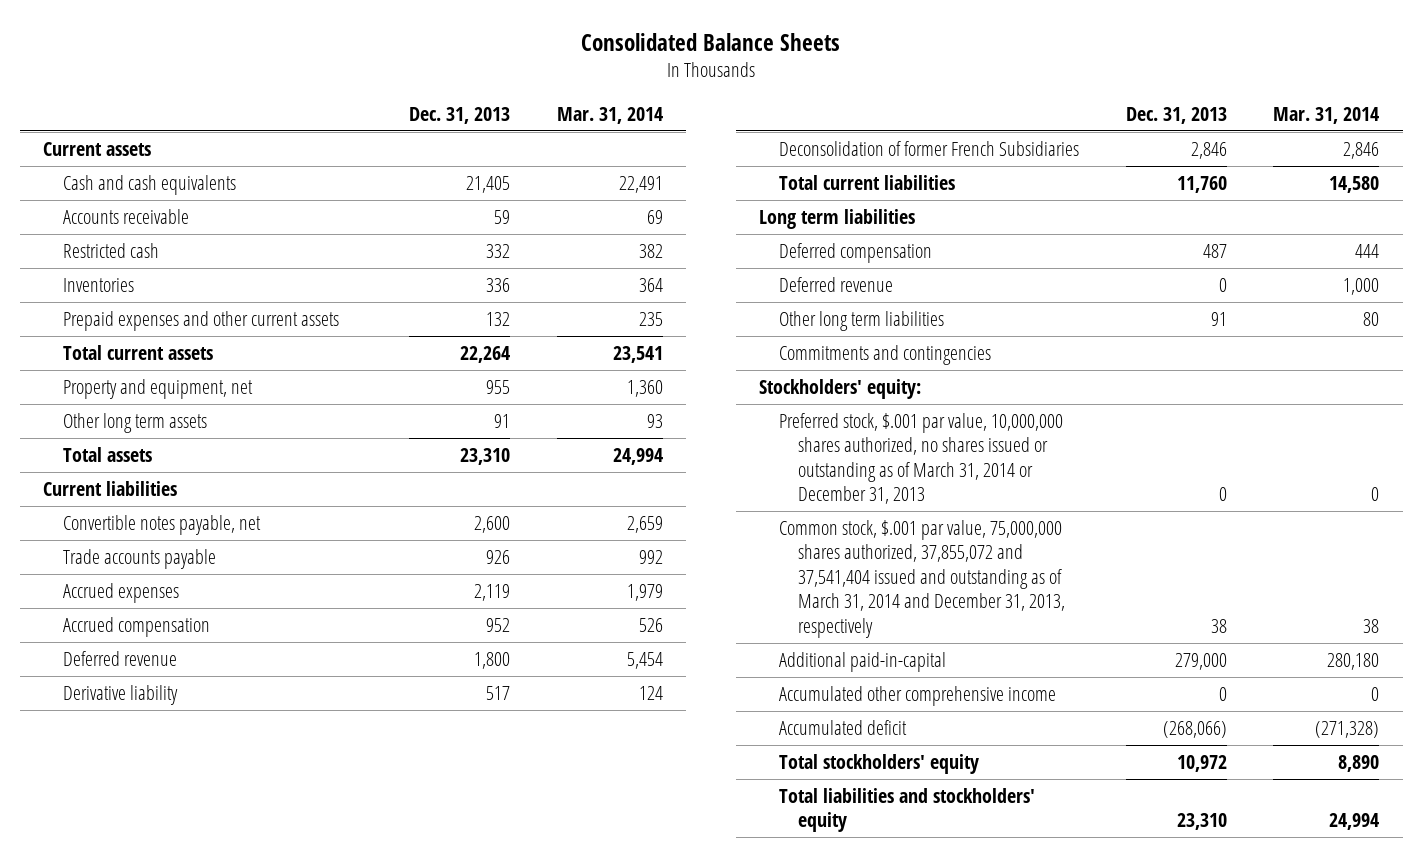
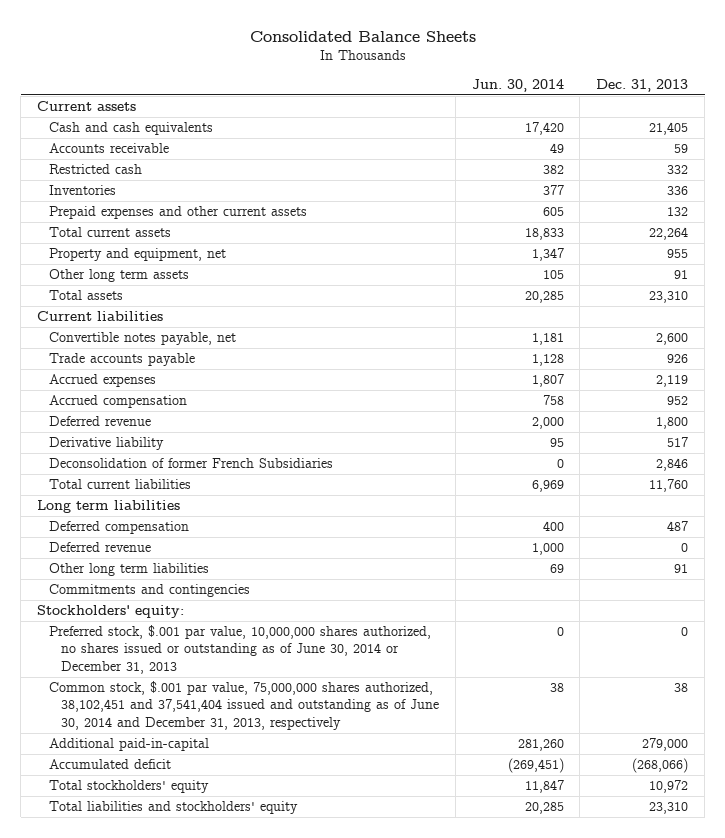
- | Dec. 31, 2013 | Mar. 31, 2014
+ | Jun. 30, 2014 | Dec. 31, 2013
- Preferred stock, $.001 par value, 10,000,000 shares authorized, no shares issued or outstanding as of March 31, 2014 or December 31, 2013 | 0 | 0
- Common stock, $.001 par value, 75,000,000 shares authorized, 37,855,072 and 37,541,404 issued and outstanding as of March 31, 2014 and December 31, 2013, respectively | 38 | 38
+ Preferred stock, $.001 par value, 10,000,000 shares authorized, no shares issued or outstanding as of June 30, 2014 or December 31, 2013 | 0 | 0
+ Common stock, $.001 par value, 75,000,000 shares authorized, 38,102,451 and 37,541,404 issued and outstanding as of June 30, 2014 and December 31, 2013, respectively | 38 | 38
- Accumulated other comprehensive income | 0 | 0

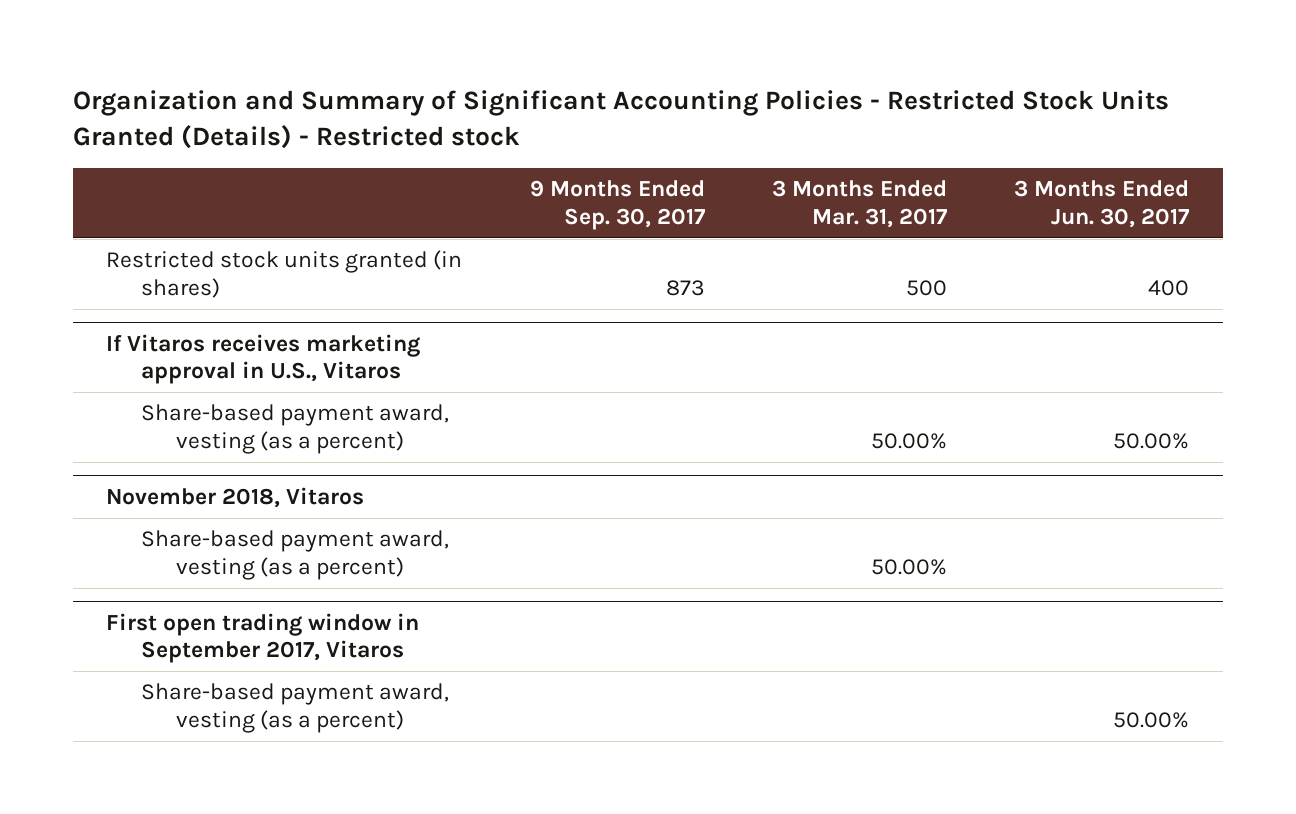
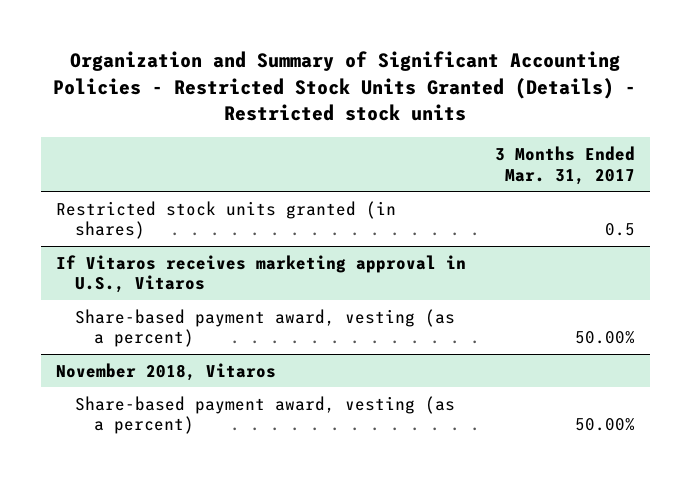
- Organization and Summary of Significant Accounting Policies - Restricted Stock Units Granted (Details) - Restricted stock
+ Organization and Summary of Significant Accounting Policies - Restricted Stock Units Granted (Details) - Restricted stock units
- | 9 Months Ended Sep. 30, 2017 | 3 Months Ended Mar. 31, 2017 | 3 Months Ended Jun. 30, 2017
+ | 3 Months Ended Mar. 31, 2017
- Restricted stock units granted (in shares) | 873 | 500 | 400
+ Restricted stock units granted (in shares) | 0.5
- First open trading window in September 2017, Vitaros
- Share-based payment award, vesting (as a percent) | | | 50.00%

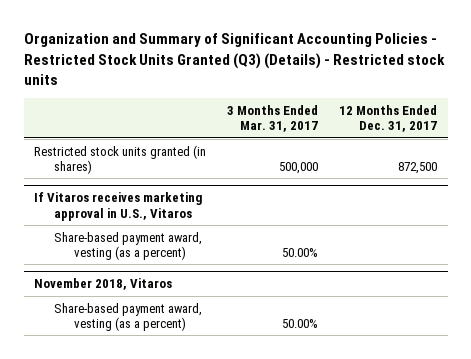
- Organization and Summary of Significant Accounting Policies - Restricted Stock Units Granted (Details) - Restricted stock units
+ Organization and Summary of Significant Accounting Policies - Restricted Stock Units Granted (Q3) (Details) - Restricted stock units
- | 3 Months Ended Mar. 31, 2017
+ | 3 Months Ended Mar. 31, 2017 | 12 Months Ended Dec. 31, 2017
- Restricted stock units granted (in shares) | 0.5
+ Restricted stock units granted (in shares) | 500,000 | 872,500

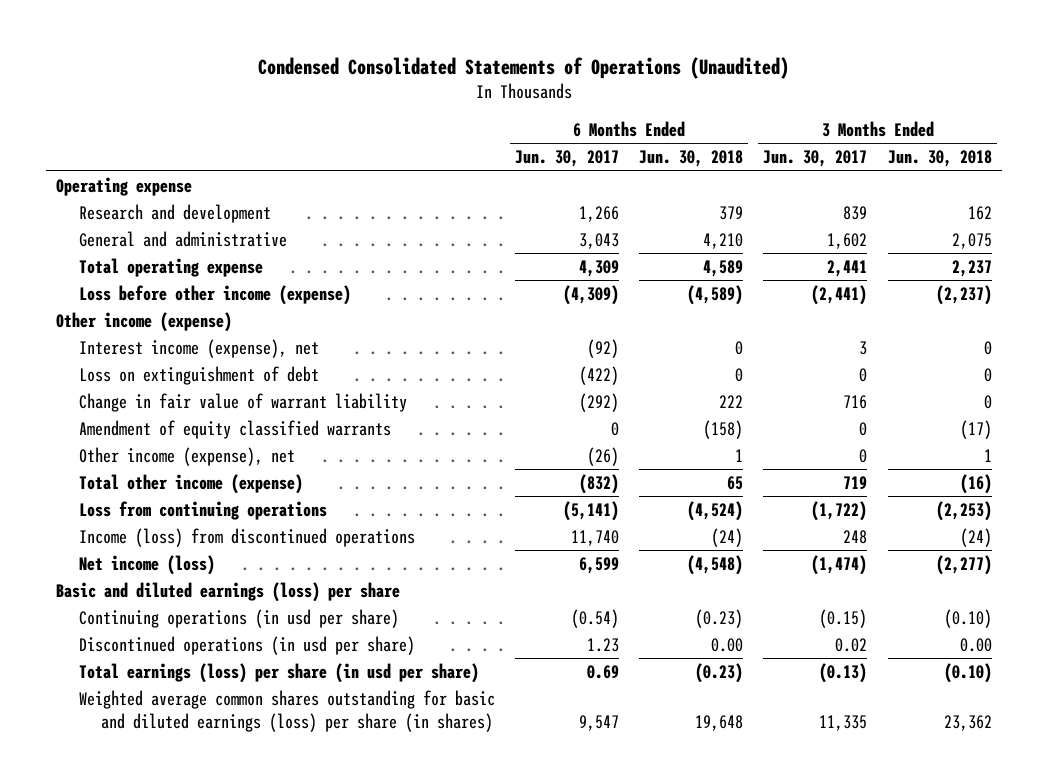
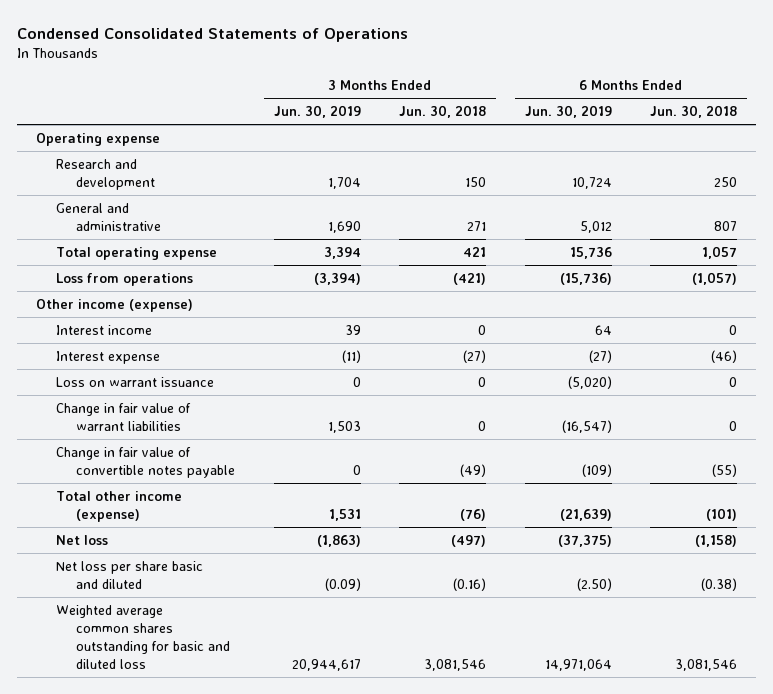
- Condensed Consolidated Statements of Operations (Unaudited)
+ Condensed Consolidated Statements of Operations
- | 6 Months Ended Jun. 30, 2017 | 6 Months Ended Jun. 30, 2018 | 3 Months Ended Jun. 30, 2017 | 3 Months Ended Jun. 30, 2018
+ | 3 Months Ended Jun. 30, 2019 | 3 Months Ended Jun. 30, 2018 | 6 Months Ended Jun. 30, 2019 | 6 Months Ended Jun. 30, 2018
- Research and development | 1,266 | 379 | 839 | 162
- General and administrative | 3,043 | 4,210 | 1,602 | 2,075
- Total operating expense | 4,309 | 4,589 | 2,441 | 2,237
- Loss before other income (expense) | (4,309) | (4,589) | (2,441) | (2,237)
+ Research and development | 1,704 | 150 | 10,724 | 250
+ General and administrative | 1,690 | 271 | 5,012 | 807
+ Total operating expense | 3,394 | 421 | 15,736 | 1,057
+ Loss from operations | (3,394) | (421) | (15,736) | (1,057)
- Interest income (expense), net | (92) | 0 | 3 | 0
- Loss on extinguishment of debt | (422) | 0 | 0 | 0
- Change in fair value of warrant liability | (292) | 222 | 716 | 0
- Amendment of equity classified warrants | 0 | (158) | 0 | (17)
- Other income (expense), net | (26) | 1 | 0 | 1
- Total other income (expense) | (832) | 65 | 719 | (16)
- Loss from continuing operations | (5,141) | (4,524) | (1,722) | (2,253)
- Income (loss) from discontinued operations | 11,740 | (24) | 248 | (24)
- Net income (loss) | 6,599 | (4,548) | (1,474) | (2,277)
- Basic and diluted earnings (loss) per share
- Continuing operations (in usd per share) | (0.54) | (0.23) | (0.15) | (0.10)
- Discontinued operations (in usd per share) | 1.23 | 0.00 | 0.02 | 0.00
- Total earnings (loss) per share (in usd per share) | 0.69 | (0.23) | (0.13) | (0.10)
- Weighted average common shares outstanding for basic and diluted earnings (loss) per share (in shares) | 9,547 | 19,648 | 11,335 | 23,362
+ Interest income | 39 | 0 | 64 | 0
+ Interest expense | (11) | (27) | (27) | (46)
+ Loss on warrant issuance | 0 | 0 | (5,020) | 0
+ Change in fair value of warrant liabilities | 1,503 | 0 | (16,547) | 0
+ Change in fair value of convertible notes payable | 0 | (49) | (109) | (55)
+ Total other income (expense) | 1,531 | (76) | (21,639) | (101)
+ Net loss | (1,863) | (497) | (37,375) | (1,158)
+ Net loss per share basic and diluted | (0.09) | (0.16) | (2.50) | (0.38)
+ Weighted average common shares outstanding for basic and diluted loss | 20,944,617 | 3,081,546 | 14,971,064 | 3,081,546

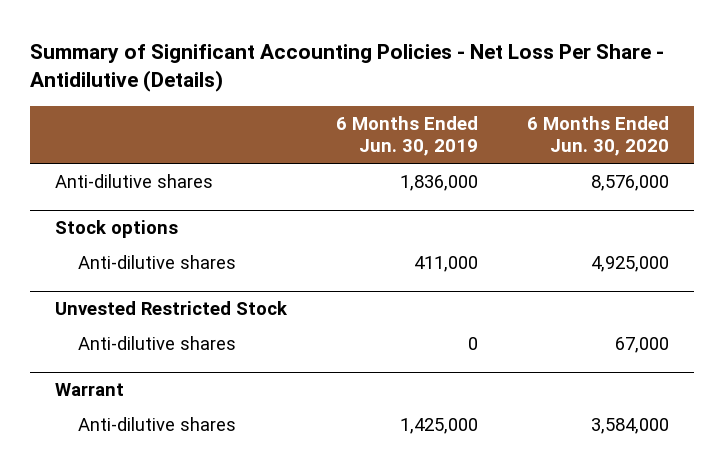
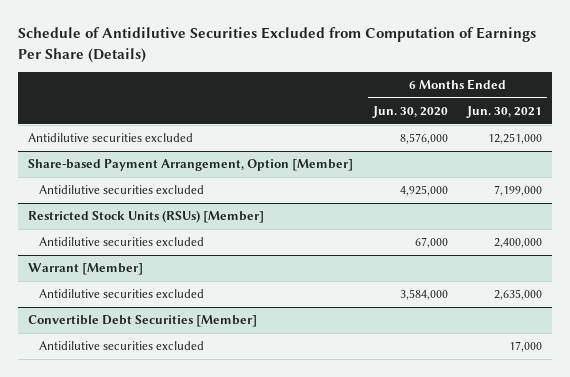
- Summary of Significant Accounting Policies - Net Loss Per Share - Antidilutive (Details)
+ Schedule of Antidilutive Securities Excluded from Computation of Earnings Per Share (Details)
- | 6 Months Ended Jun. 30, 2019 | 6 Months Ended Jun. 30, 2020
+ | 6 Months Ended Jun. 30, 2020 | 6 Months Ended Jun. 30, 2021
- Anti-dilutive shares | 1,836,000 | 8,576,000
- Stock options
- Anti-dilutive shares | 411,000 | 4,925,000
- Unvested Restricted Stock
- Anti-dilutive shares | 0 | 67,000
- Warrant
- Anti-dilutive shares | 1,425,000 | 3,584,000
+ Antidilutive securities excluded | 8,576,000 | 12,251,000
+ Share-based Payment Arrangement, Option [Member]
+ Antidilutive securities excluded | 4,925,000 | 7,199,000
+ Restricted Stock Units (RSUs) [Member]
+ Antidilutive securities excluded | 67,000 | 2,400,000
+ Warrant [Member]
+ Antidilutive securities excluded | 3,584,000 | 2,635,000
+ Convertible Debt Securities [Member]
+ Antidilutive securities excluded | | 17,000

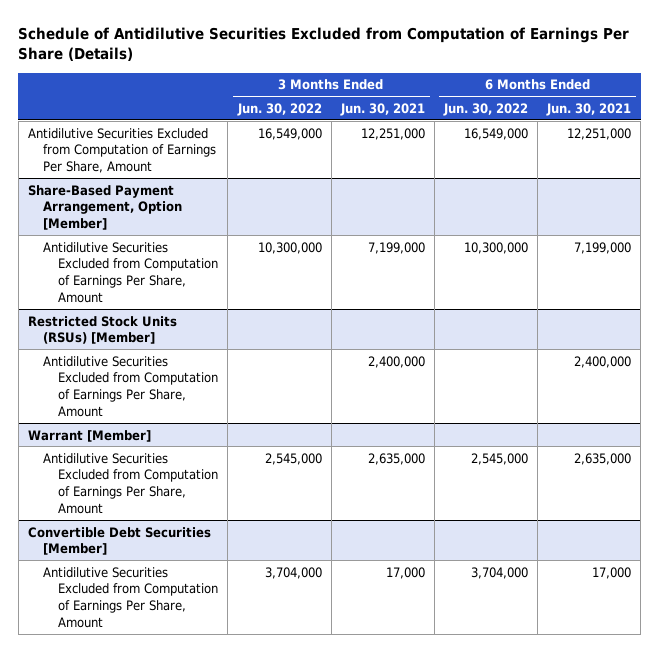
- | 6 Months Ended Jun. 30, 2020 | 6 Months Ended Jun. 30, 2021
+ | 3 Months Ended Jun. 30, 2022 | 3 Months Ended Jun. 30, 2021 | 6 Months Ended Jun. 30, 2022 | 6 Months Ended Jun. 30, 2021
- Antidilutive securities excluded | 8,576,000 | 12,251,000
- Share-based Payment Arrangement, Option [Member]
- Antidilutive securities excluded | 4,925,000 | 7,199,000
+ Antidilutive Securities Excluded from Computation of Earnings Per Share, Amount | 16,549,000 | 12,251,000 | 16,549,000 | 12,251,000
+ Share-Based Payment Arrangement, Option [Member]
+ Antidilutive Securities Excluded from Computation of Earnings Per Share, Amount | 10,300,000 | 7,199,000 | 10,300,000 | 7,199,000
@ Restricted Stock Units (RSUs) [Member]
- Antidilutive securities excluded | 67,000 | 2,400,000
+ Antidilutive Securities Excluded from Computation of Earnings Per Share, Amount | | 2,400,000 | | 2,400,000
@ Warrant [Member]
- Antidilutive securities excluded | 3,584,000 | 2,635,000
+ Antidilutive Securities Excluded from Computation of Earnings Per Share, Amount | 2,545,000 | 2,635,000 | 2,545,000 | 2,635,000
@ Convertible Debt Securities [Member]
- Antidilutive securities excluded | | 17,000
+ Antidilutive Securities Excluded from Computation of Earnings Per Share, Amount | 3,704,000 | 17,000 | 3,704,000 | 17,000

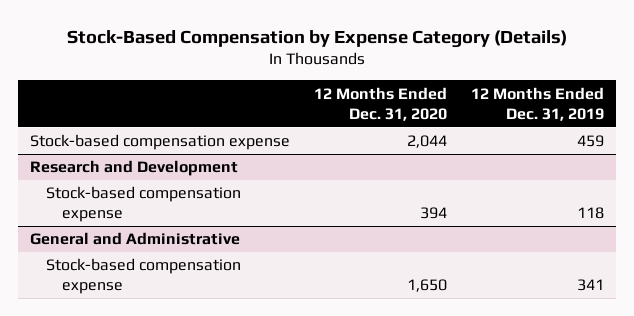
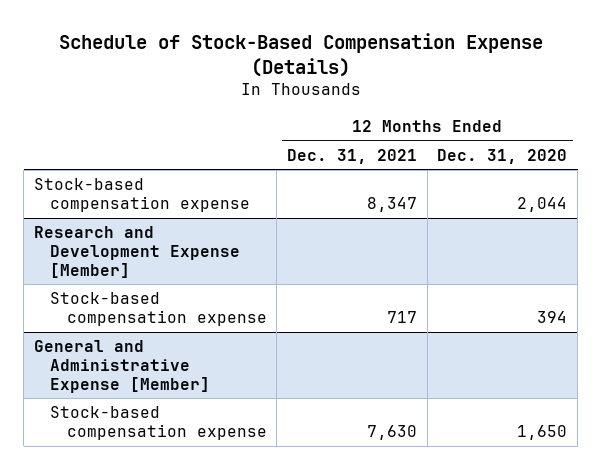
- Stock-Based Compensation by Expense Category (Details)
+ Schedule of Stock-Based Compensation Expense (Details)
- | 12 Months Ended Dec. 31, 2020 | 12 Months Ended Dec. 31, 2019
+ | 12 Months Ended Dec. 31, 2021 | 12 Months Ended Dec. 31, 2020
- Research and Development
+ Research and Development Expense [Member]
- General and Administrative
+ General and Administrative Expense [Member]

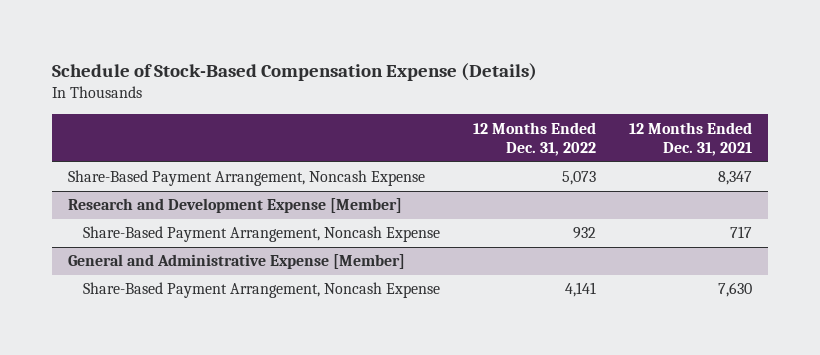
- | 12 Months Ended Dec. 31, 2021 | 12 Months Ended Dec. 31, 2020
+ | 12 Months Ended Dec. 31, 2022 | 12 Months Ended Dec. 31, 2021
- Stock-based compensation expense | 8,347 | 2,044
+ Share-Based Payment Arrangement, Noncash Expense | 5,073 | 8,347
@ Research and Development Expense [Member]
- Stock-based compensation expense | 717 | 394
+ Share-Based Payment Arrangement, Noncash Expense | 932 | 717
@ General and Administrative Expense [Member]
- Stock-based compensation expense | 7,630 | 1,650
+ Share-Based Payment Arrangement, Noncash Expense | 4,141 | 7,630

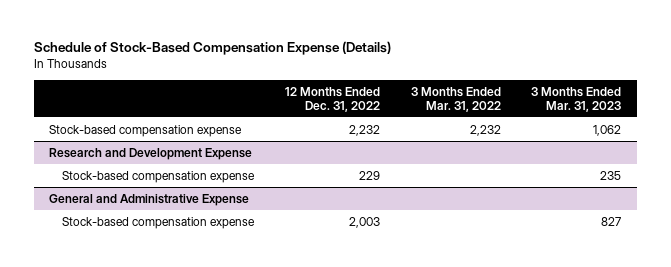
- | 12 Months Ended Dec. 31, 2022 | 12 Months Ended Dec. 31, 2021
+ | 12 Months Ended Dec. 31, 2022 | 3 Months Ended Mar. 31, 2022 | 3 Months Ended Mar. 31, 2023
- Share-Based Payment Arrangement, Noncash Expense | 5,073 | 8,347
- Research and Development Expense [Member]
- Share-Based Payment Arrangement, Noncash Expense | 932 | 717
- General and Administrative Expense [Member]
- Share-Based Payment Arrangement, Noncash Expense | 4,141 | 7,630
+ Stock-based compensation expense | 2,232 | 2,232 | 1,062
+ Research and Development Expense
+ Stock-based compensation expense | 229 | | 235
+ General and Administrative Expense
+ Stock-based compensation expense | 2,003 | | 827

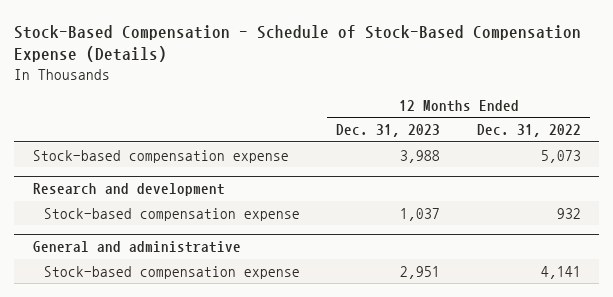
- Schedule of Stock-Based Compensation Expense (Details)
+ Stock-Based Compensation - Schedule of Stock-Based Compensation Expense (Details)
- | 12 Months Ended Dec. 31, 2022 | 3 Months Ended Mar. 31, 2022 | 3 Months Ended Mar. 31, 2023
+ | 12 Months Ended Dec. 31, 2023 | 12 Months Ended Dec. 31, 2022
- Stock-based compensation expense | 2,232 | 2,232 | 1,062
- Research and Development Expense
- Stock-based compensation expense | 229 | | 235
- General and Administrative Expense
- Stock-based compensation expense | 2,003 | | 827
+ Stock-based compensation expense | 3,988 | 5,073
+ Research and development
+ Stock-based compensation expense | 1,037 | 932
+ General and administrative
+ Stock-based compensation expense | 2,951 | 4,141

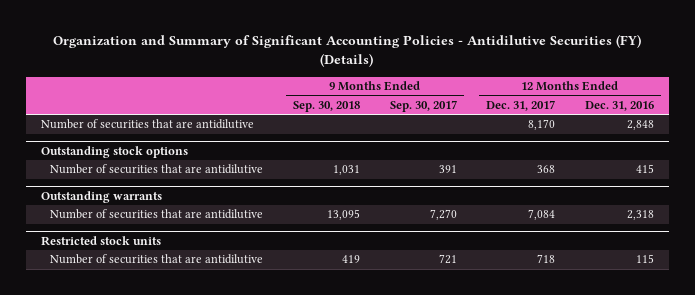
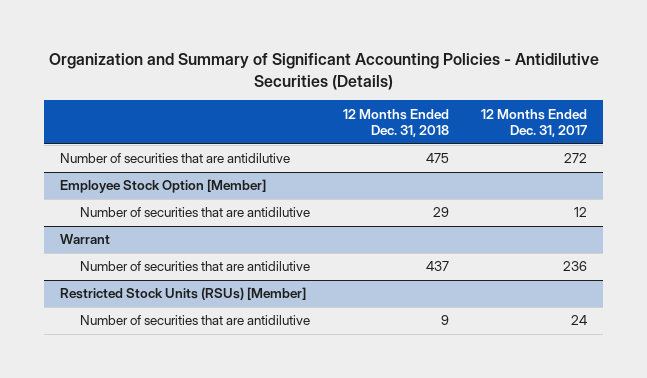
- Organization and Summary of Significant Accounting Policies - Antidilutive Securities (FY) (Details)
+ Organization and Summary of Significant Accounting Policies - Antidilutive Securities (Details)
- | 9 Months Ended Sep. 30, 2018 | 9 Months Ended Sep. 30, 2017 | 12 Months Ended Dec. 31, 2017 | 12 Months Ended Dec. 31, 2016
+ | 12 Months Ended Dec. 31, 2018 | 12 Months Ended Dec. 31, 2017
- Number of securities that are antidilutive | | | 8,170 | 2,848
- Outstanding stock options
- Number of securities that are antidilutive | 1,031 | 391 | 368 | 415
- Outstanding warrants
- Number of securities that are antidilutive | 13,095 | 7,270 | 7,084 | 2,318
- Restricted stock units
- Number of securities that are antidilutive | 419 | 721 | 718 | 115
+ Number of securities that are antidilutive | 475 | 272
+ Employee Stock Option [Member]
+ Number of securities that are antidilutive | 29 | 12
+ Warrant
+ Number of securities that are antidilutive | 437 | 236
+ Restricted Stock Units (RSUs) [Member]
+ Number of securities that are antidilutive | 9 | 24

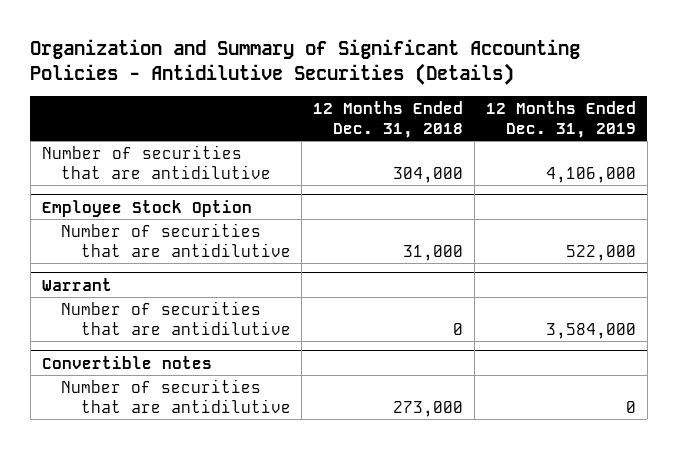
- | 12 Months Ended Dec. 31, 2018 | 12 Months Ended Dec. 31, 2017
+ | 12 Months Ended Dec. 31, 2018 | 12 Months Ended Dec. 31, 2019
- Number of securities that are antidilutive | 475 | 272
- Employee Stock Option [Member]
- Number of securities that are antidilutive | 29 | 12
+ Number of securities that are antidilutive | 304,000 | 4,106,000
+ Employee Stock Option
+ Number of securities that are antidilutive | 31,000 | 522,000
@ Warrant
- Number of securities that are antidilutive | 437 | 236
- Restricted Stock Units (RSUs) [Member]
- Number of securities that are antidilutive | 9 | 24
@ Warrant
+ Number of securities that are antidilutive | 0 | 3,584,000
+ Convertible notes
+ Number of securities that are antidilutive | 273,000 | 0

